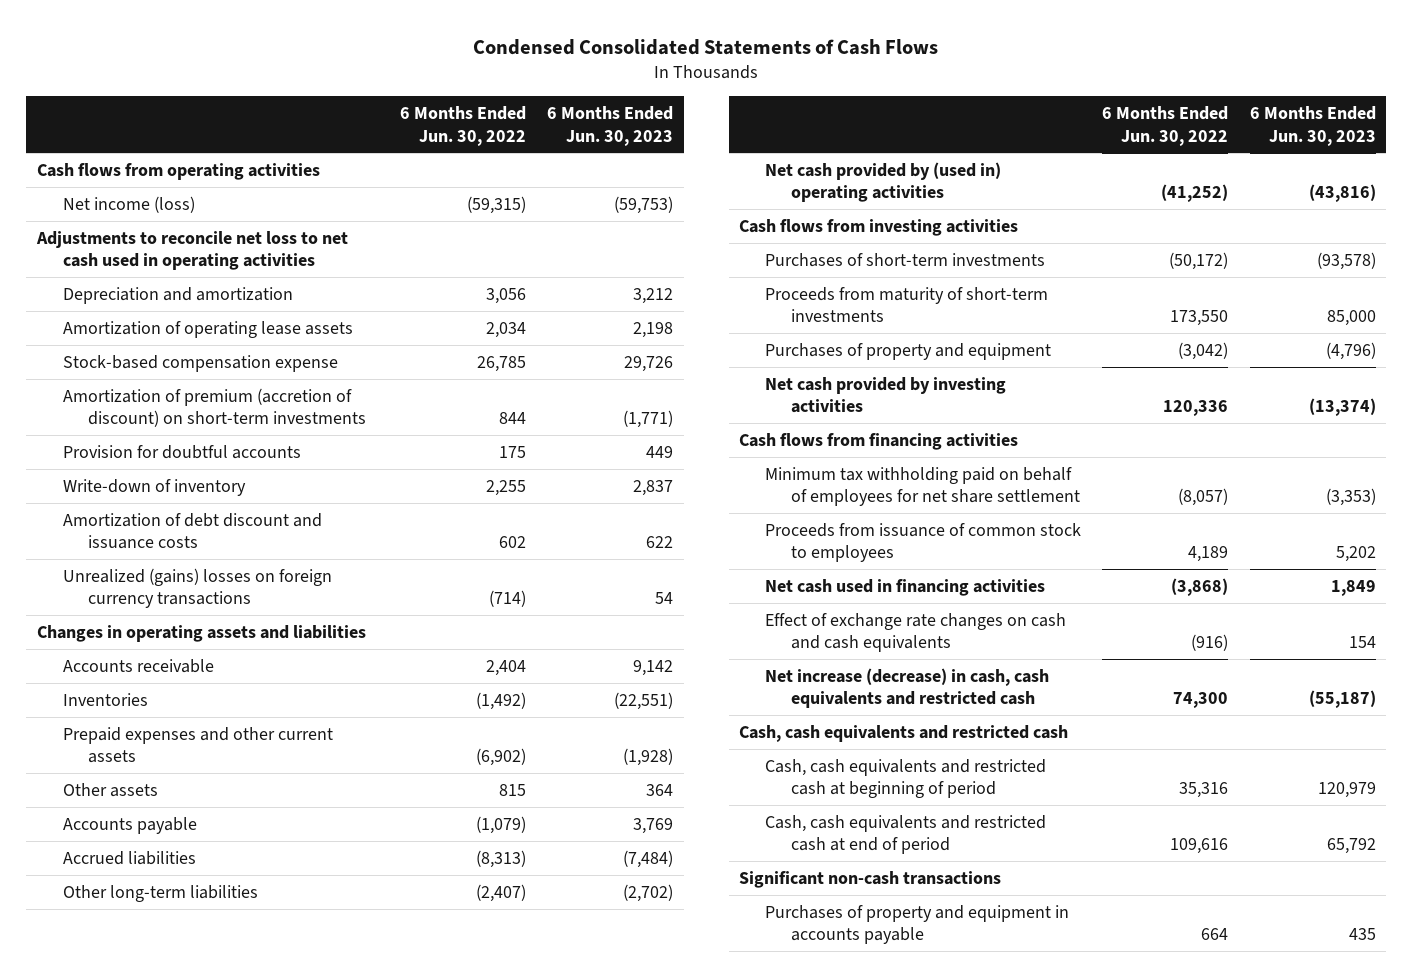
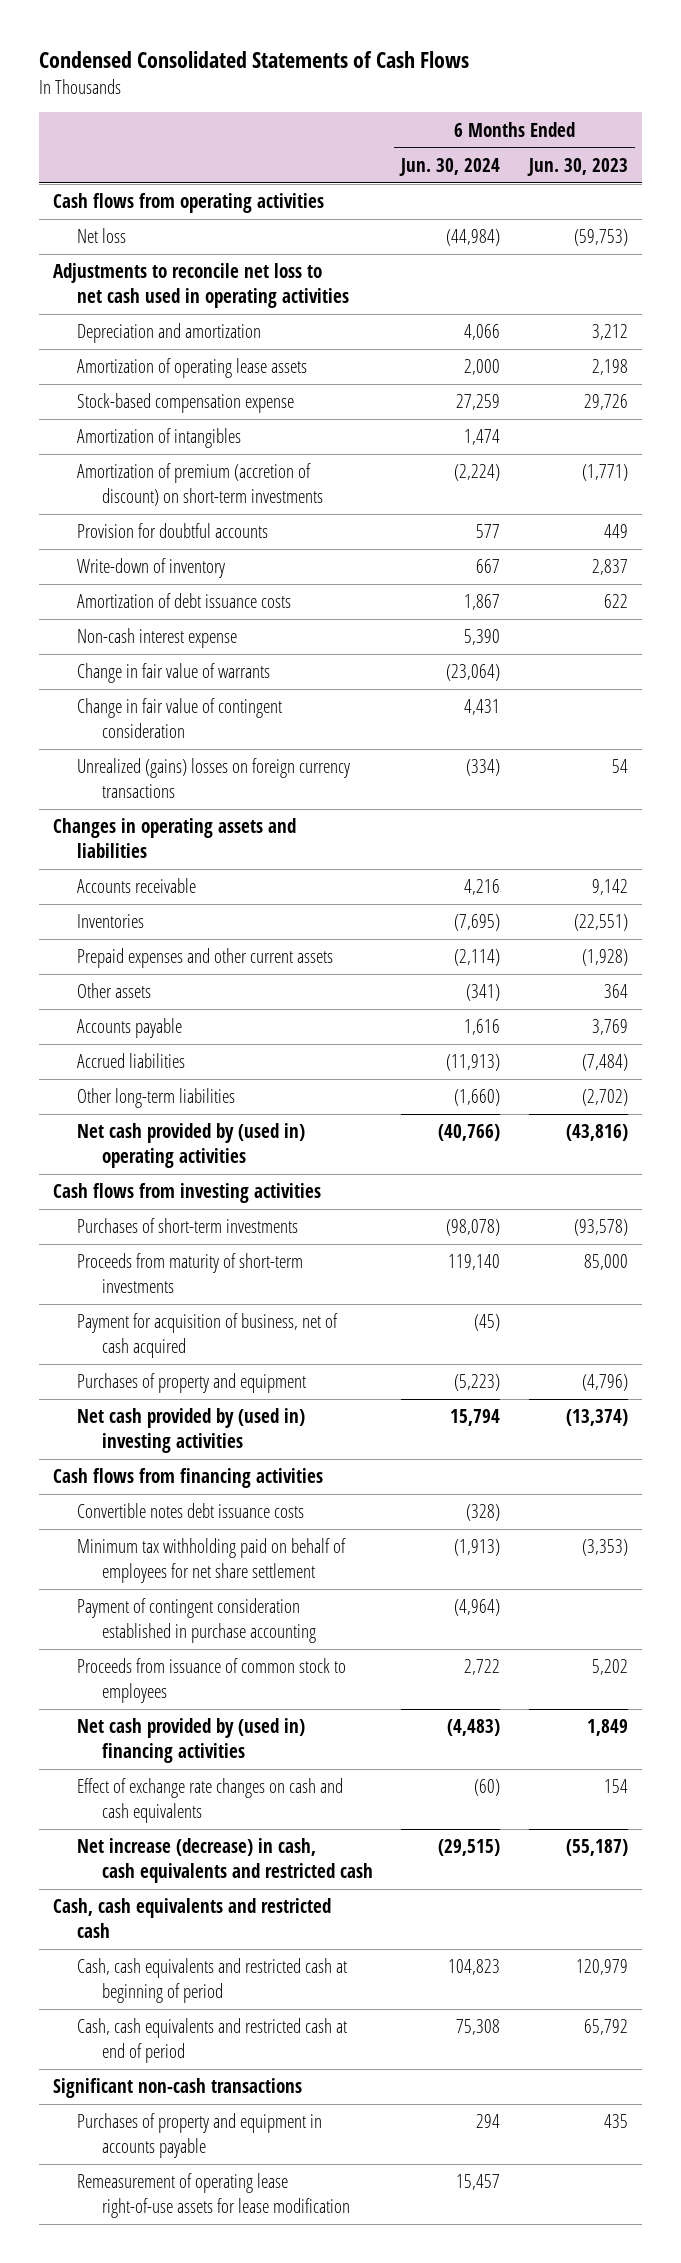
- | 6 Months Ended Jun. 30, 2022 | 6 Months Ended Jun. 30, 2023
+ | 6 Months Ended Jun. 30, 2024 | 6 Months Ended Jun. 30, 2023
- Net income (loss) | (59,315) | (59,753)
+ Net loss | (44,984) | (59,753)
+ Amortization of intangibles | 1,474 |
- Amortization of debt discount and issuance costs | 602 | 622
+ Amortization of debt issuance costs | 1,867 | 622
+ Non-cash interest expense | 5,390 |
+ Change in fair value of warrants | (23,064) |
+ Change in fair value of contingent consideration | 4,431 |
+ Payment for acquisition of business, net of cash acquired | (45) |
- Net cash provided by investing activities | 120,336 | (13,374)
+ Net cash provided by (used in) investing activities | 15,794 | (13,374)
+ Convertible notes debt issuance costs | (328) |
+ Payment of contingent consideration established in purchase accounting | (4,964) |
- Net cash used in financing activities | (3,868) | 1,849
+ Net cash provided by (used in) financing activities | (4,483) | 1,849
+ Remeasurement of operating lease right-of-use assets for lease modification | 15,457 |

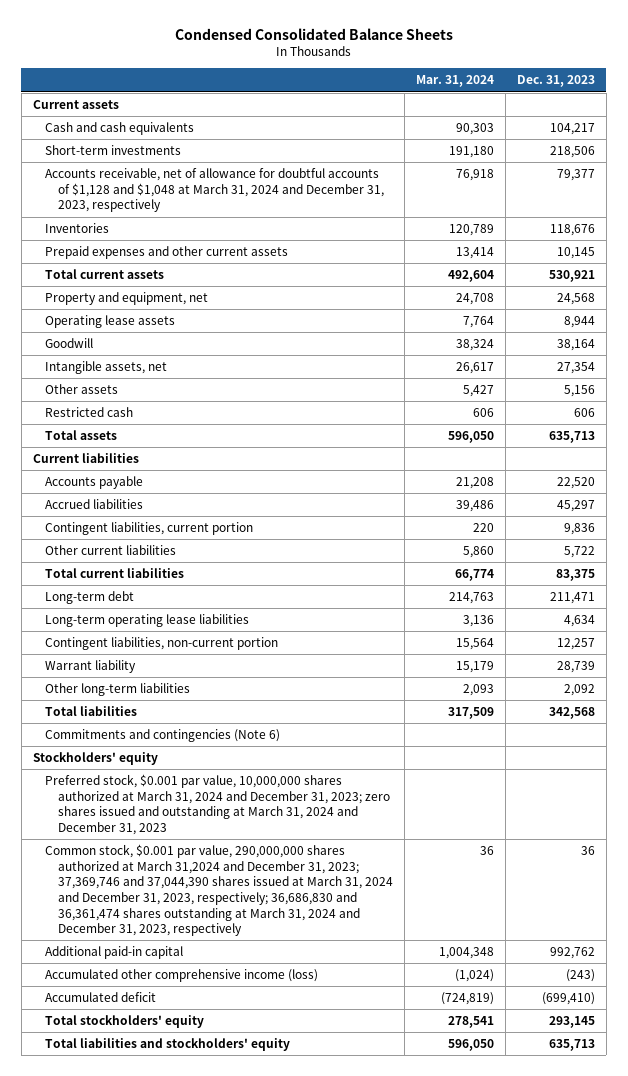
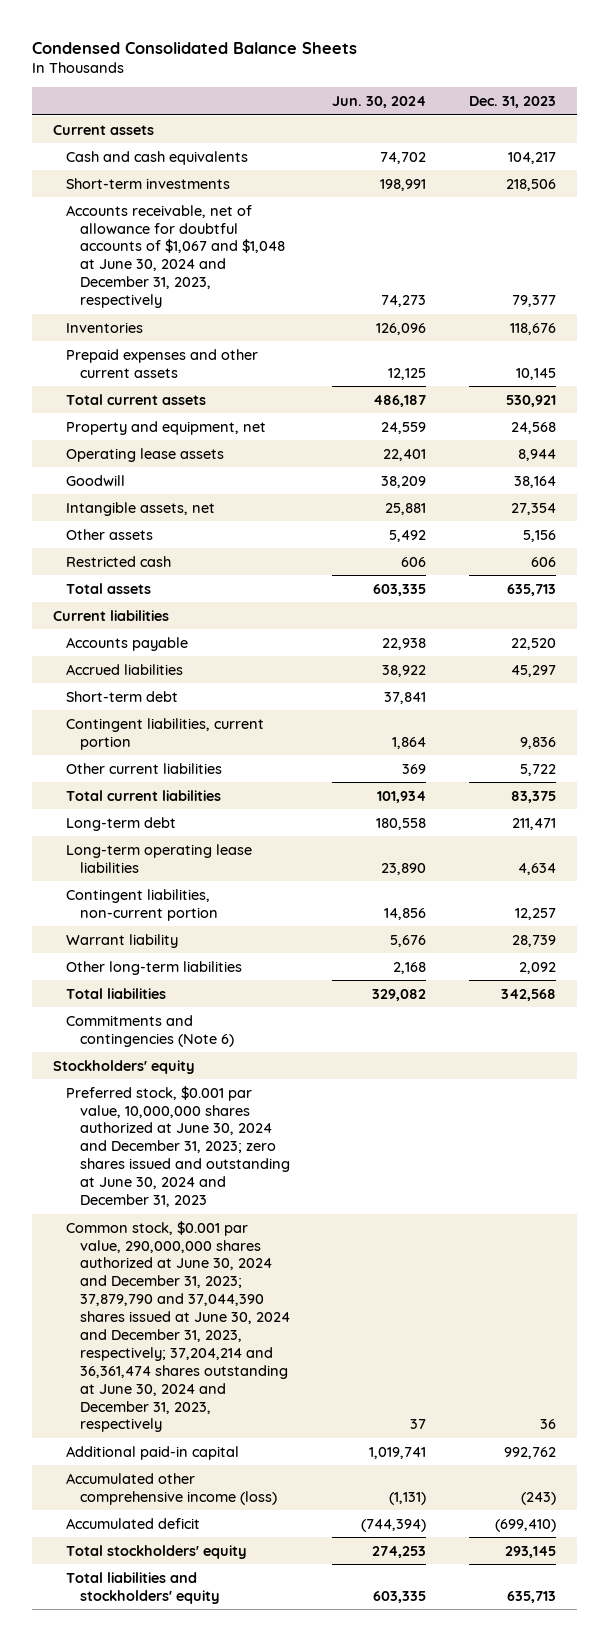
- | Mar. 31, 2024 | Dec. 31, 2023
+ | Jun. 30, 2024 | Dec. 31, 2023
- Accounts receivable, net of allowance for doubtful accounts of $1,128 and $1,048 at March 31, 2024 and December 31, 2023, respectively | 76,918 | 79,377
+ Accounts receivable, net of allowance for doubtful accounts of $1,067 and $1,048 at June 30, 2024 and December 31, 2023, respectively | 74,273 | 79,377
+ Short-term debt | 37,841 |
- Preferred stock, $0.001 par value, 10,000,000 shares authorized at March 31, 2024 and December 31, 2023; zero shares issued and outstanding at March 31, 2024 and December 31, 2023
- Common stock, $0.001 par value, 290,000,000 shares authorized at March 31,2024 and December 31, 2023; 37,369,746 and 37,044,390 shares issued at March 31, 2024 and December 31, 2023, respectively; 36,686,830 and 36,361,474 shares outstanding at March 31, 2024 and December 31, 2023, respectively | 36 | 36
+ Preferred stock, $0.001 par value, 10,000,000 shares authorized at June 30, 2024 and December 31, 2023; zero shares issued and outstanding at June 30, 2024 and December 31, 2023
+ Common stock, $0.001 par value, 290,000,000 shares authorized at June 30, 2024 and December 31, 2023; 37,879,790 and 37,044,390 shares issued at June 30, 2024 and December 31, 2023, respectively; 37,204,214 and 36,361,474 shares outstanding at June 30, 2024 and December 31, 2023, respectively | 37 | 36

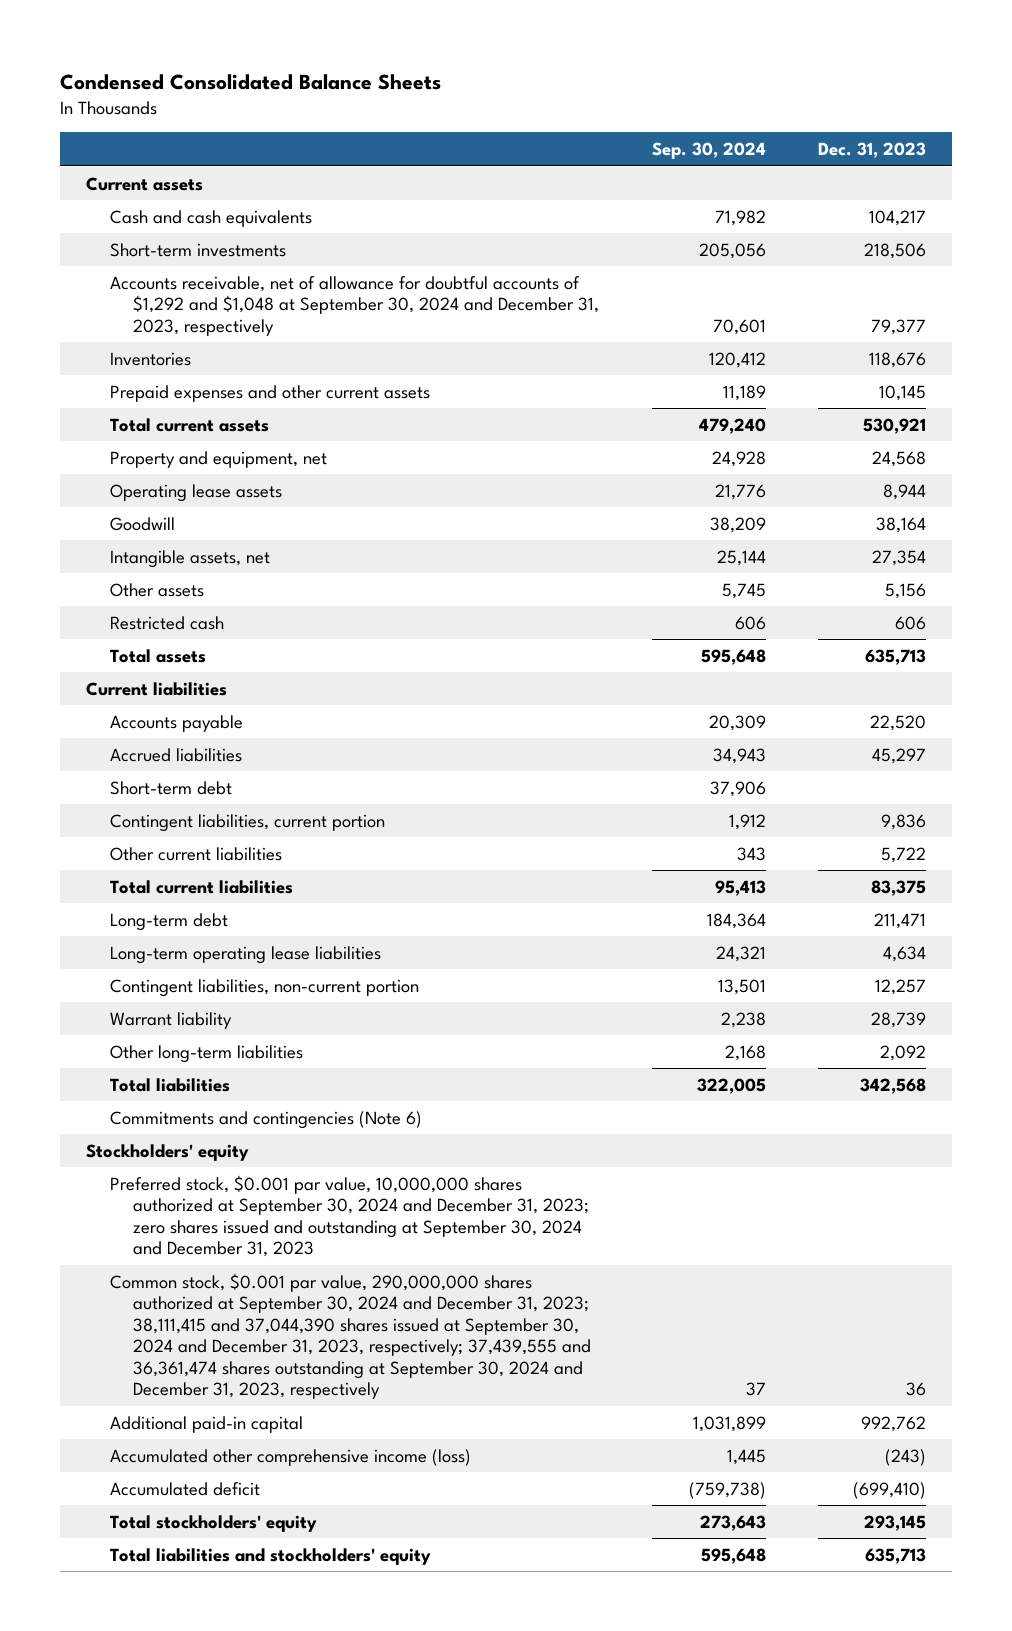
- | Jun. 30, 2024 | Dec. 31, 2023
+ | Sep. 30, 2024 | Dec. 31, 2023
- Accounts receivable, net of allowance for doubtful accounts of $1,067 and $1,048 at June 30, 2024 and December 31, 2023, respectively | 74,273 | 79,377
+ Accounts receivable, net of allowance for doubtful accounts of $1,292 and $1,048 at September 30, 2024 and December 31, 2023, respectively | 70,601 | 79,377
- Preferred stock, $0.001 par value, 10,000,000 shares authorized at June 30, 2024 and December 31, 2023; zero shares issued and outstanding at June 30, 2024 and December 31, 2023
- Common stock, $0.001 par value, 290,000,000 shares authorized at June 30, 2024 and December 31, 2023; 37,879,790 and 37,044,390 shares issued at June 30, 2024 and December 31, 2023, respectively; 37,204,214 and 36,361,474 shares outstanding at June 30, 2024 and December 31, 2023, respectively | 37 | 36
+ Preferred stock, $0.001 par value, 10,000,000 shares authorized at September 30, 2024 and December 31, 2023; zero shares issued and outstanding at September 30, 2024 and December 31, 2023
+ Common stock, $0.001 par value, 290,000,000 shares authorized at September 30, 2024 and December 31, 2023; 38,111,415 and 37,044,390 shares issued at September 30, 2024 and December 31, 2023, respectively; 37,439,555 and 36,361,474 shares outstanding at September 30, 2024 and December 31, 2023, respectively | 37 | 36

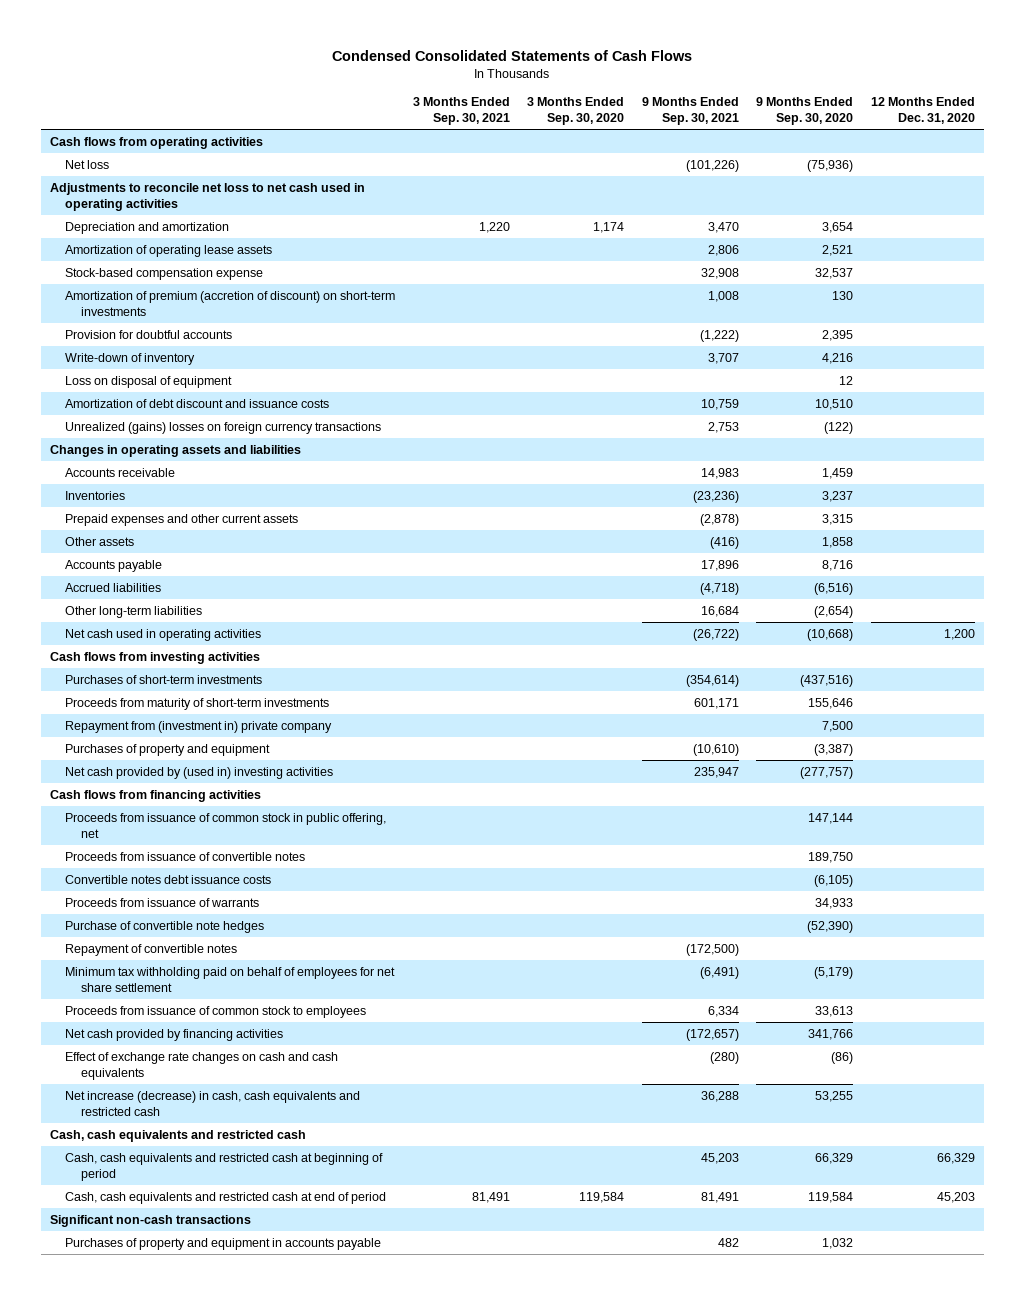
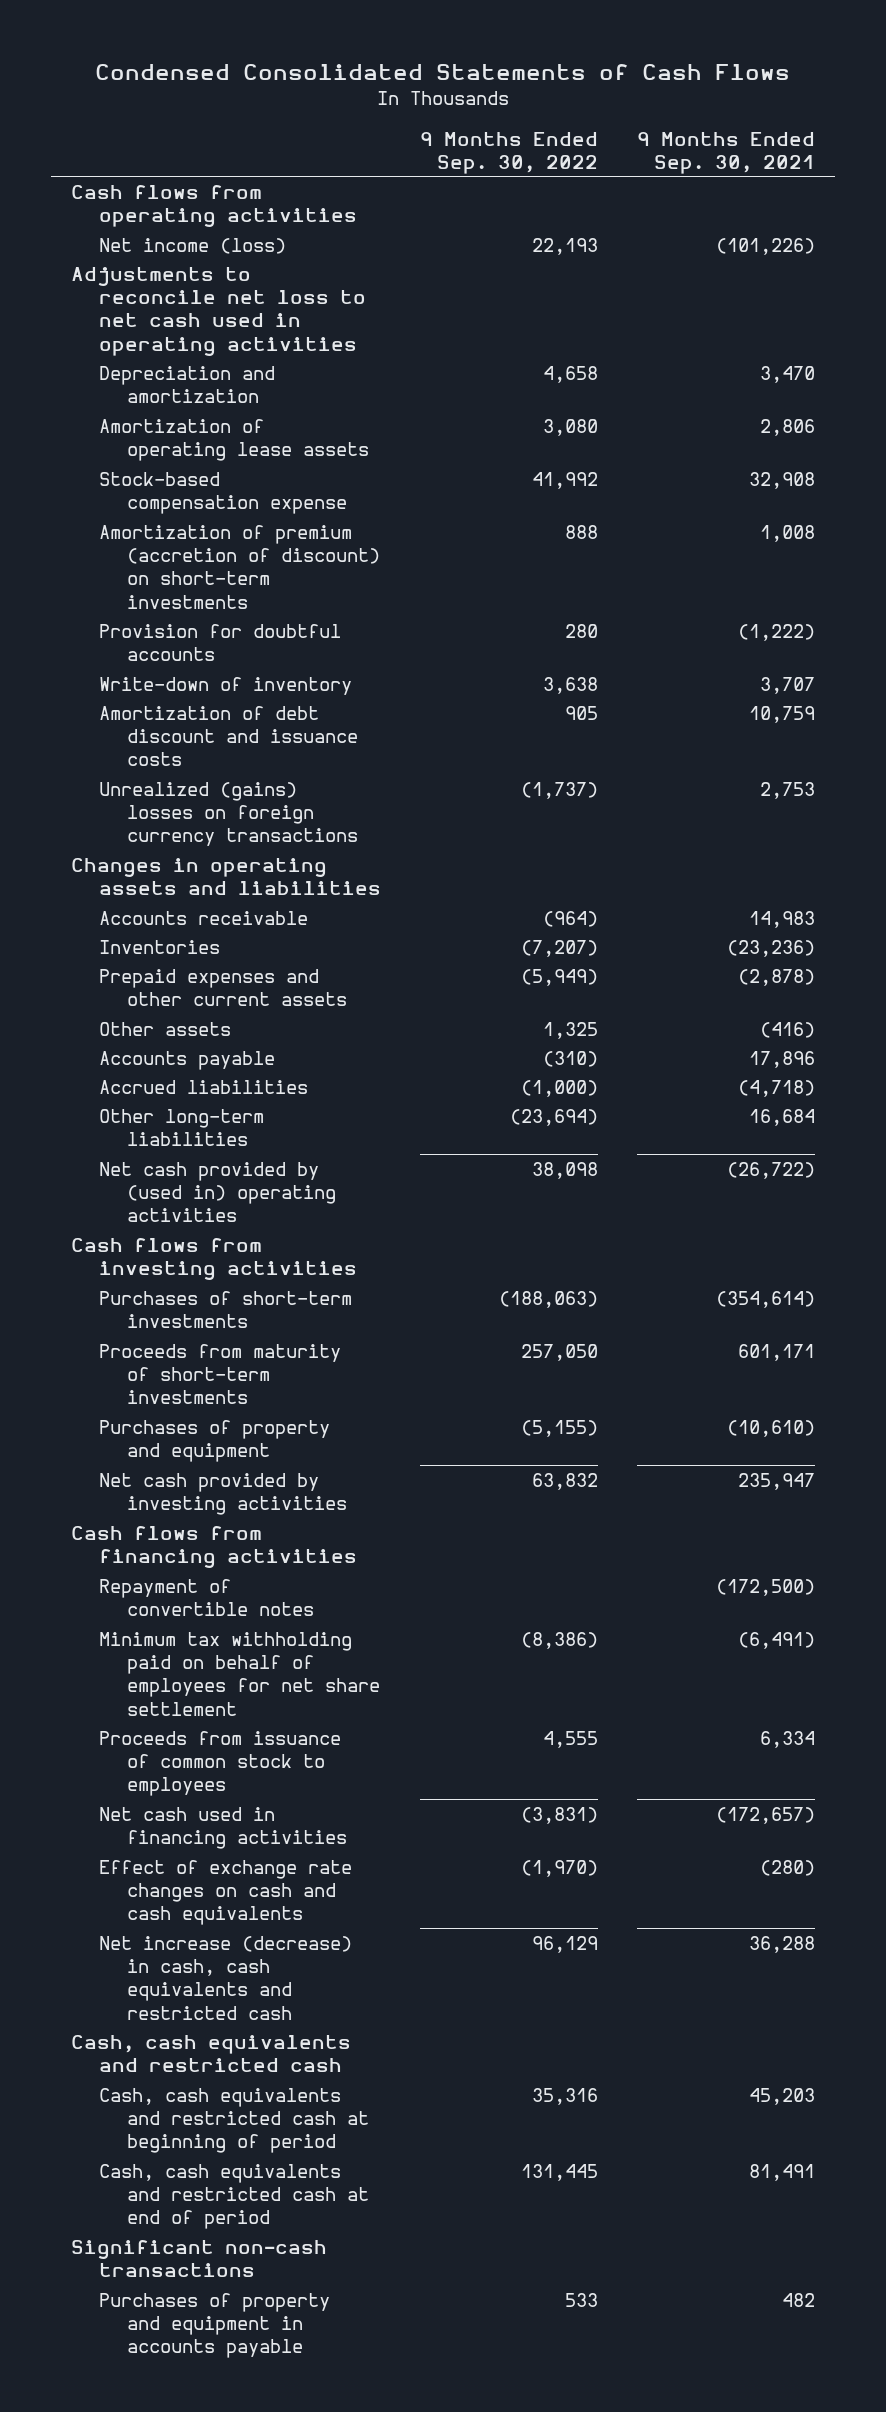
- | 3 Months Ended Sep. 30, 2021 | 3 Months Ended Sep. 30, 2020 | 9 Months Ended Sep. 30, 2021 | 9 Months Ended Sep. 30, 2020 | 12 Months Ended Dec. 31, 2020
+ | 9 Months Ended Sep. 30, 2022 | 9 Months Ended Sep. 30, 2021
- Net loss | | | (101,226) | (75,936) |
+ Net income (loss) | 22,193 | (101,226)
- Loss on disposal of equipment | | | | 12 |
- Net cash used in operating activities | | | (26,722) | (10,668) | 1,200
+ Net cash provided by (used in) operating activities | 38,098 | (26,722)
- Repayment from (investment in) private company | | | | 7,500 |
- Net cash provided by (used in) investing activities | | | 235,947 | (277,757) |
+ Net cash provided by investing activities | 63,832 | 235,947
- Proceeds from issuance of common stock in public offering, net | | | | 147,144 |
- Proceeds from issuance of convertible notes | | | | 189,750 |
- Convertible notes debt issuance costs | | | | (6,105) |
- Proceeds from issuance of warrants | | | | 34,933 |
- Purchase of convertible note hedges | | | | (52,390) |
- Net cash provided by financing activities | | | (172,657) | 341,766 |
+ Net cash used in financing activities | (3,831) | (172,657)

